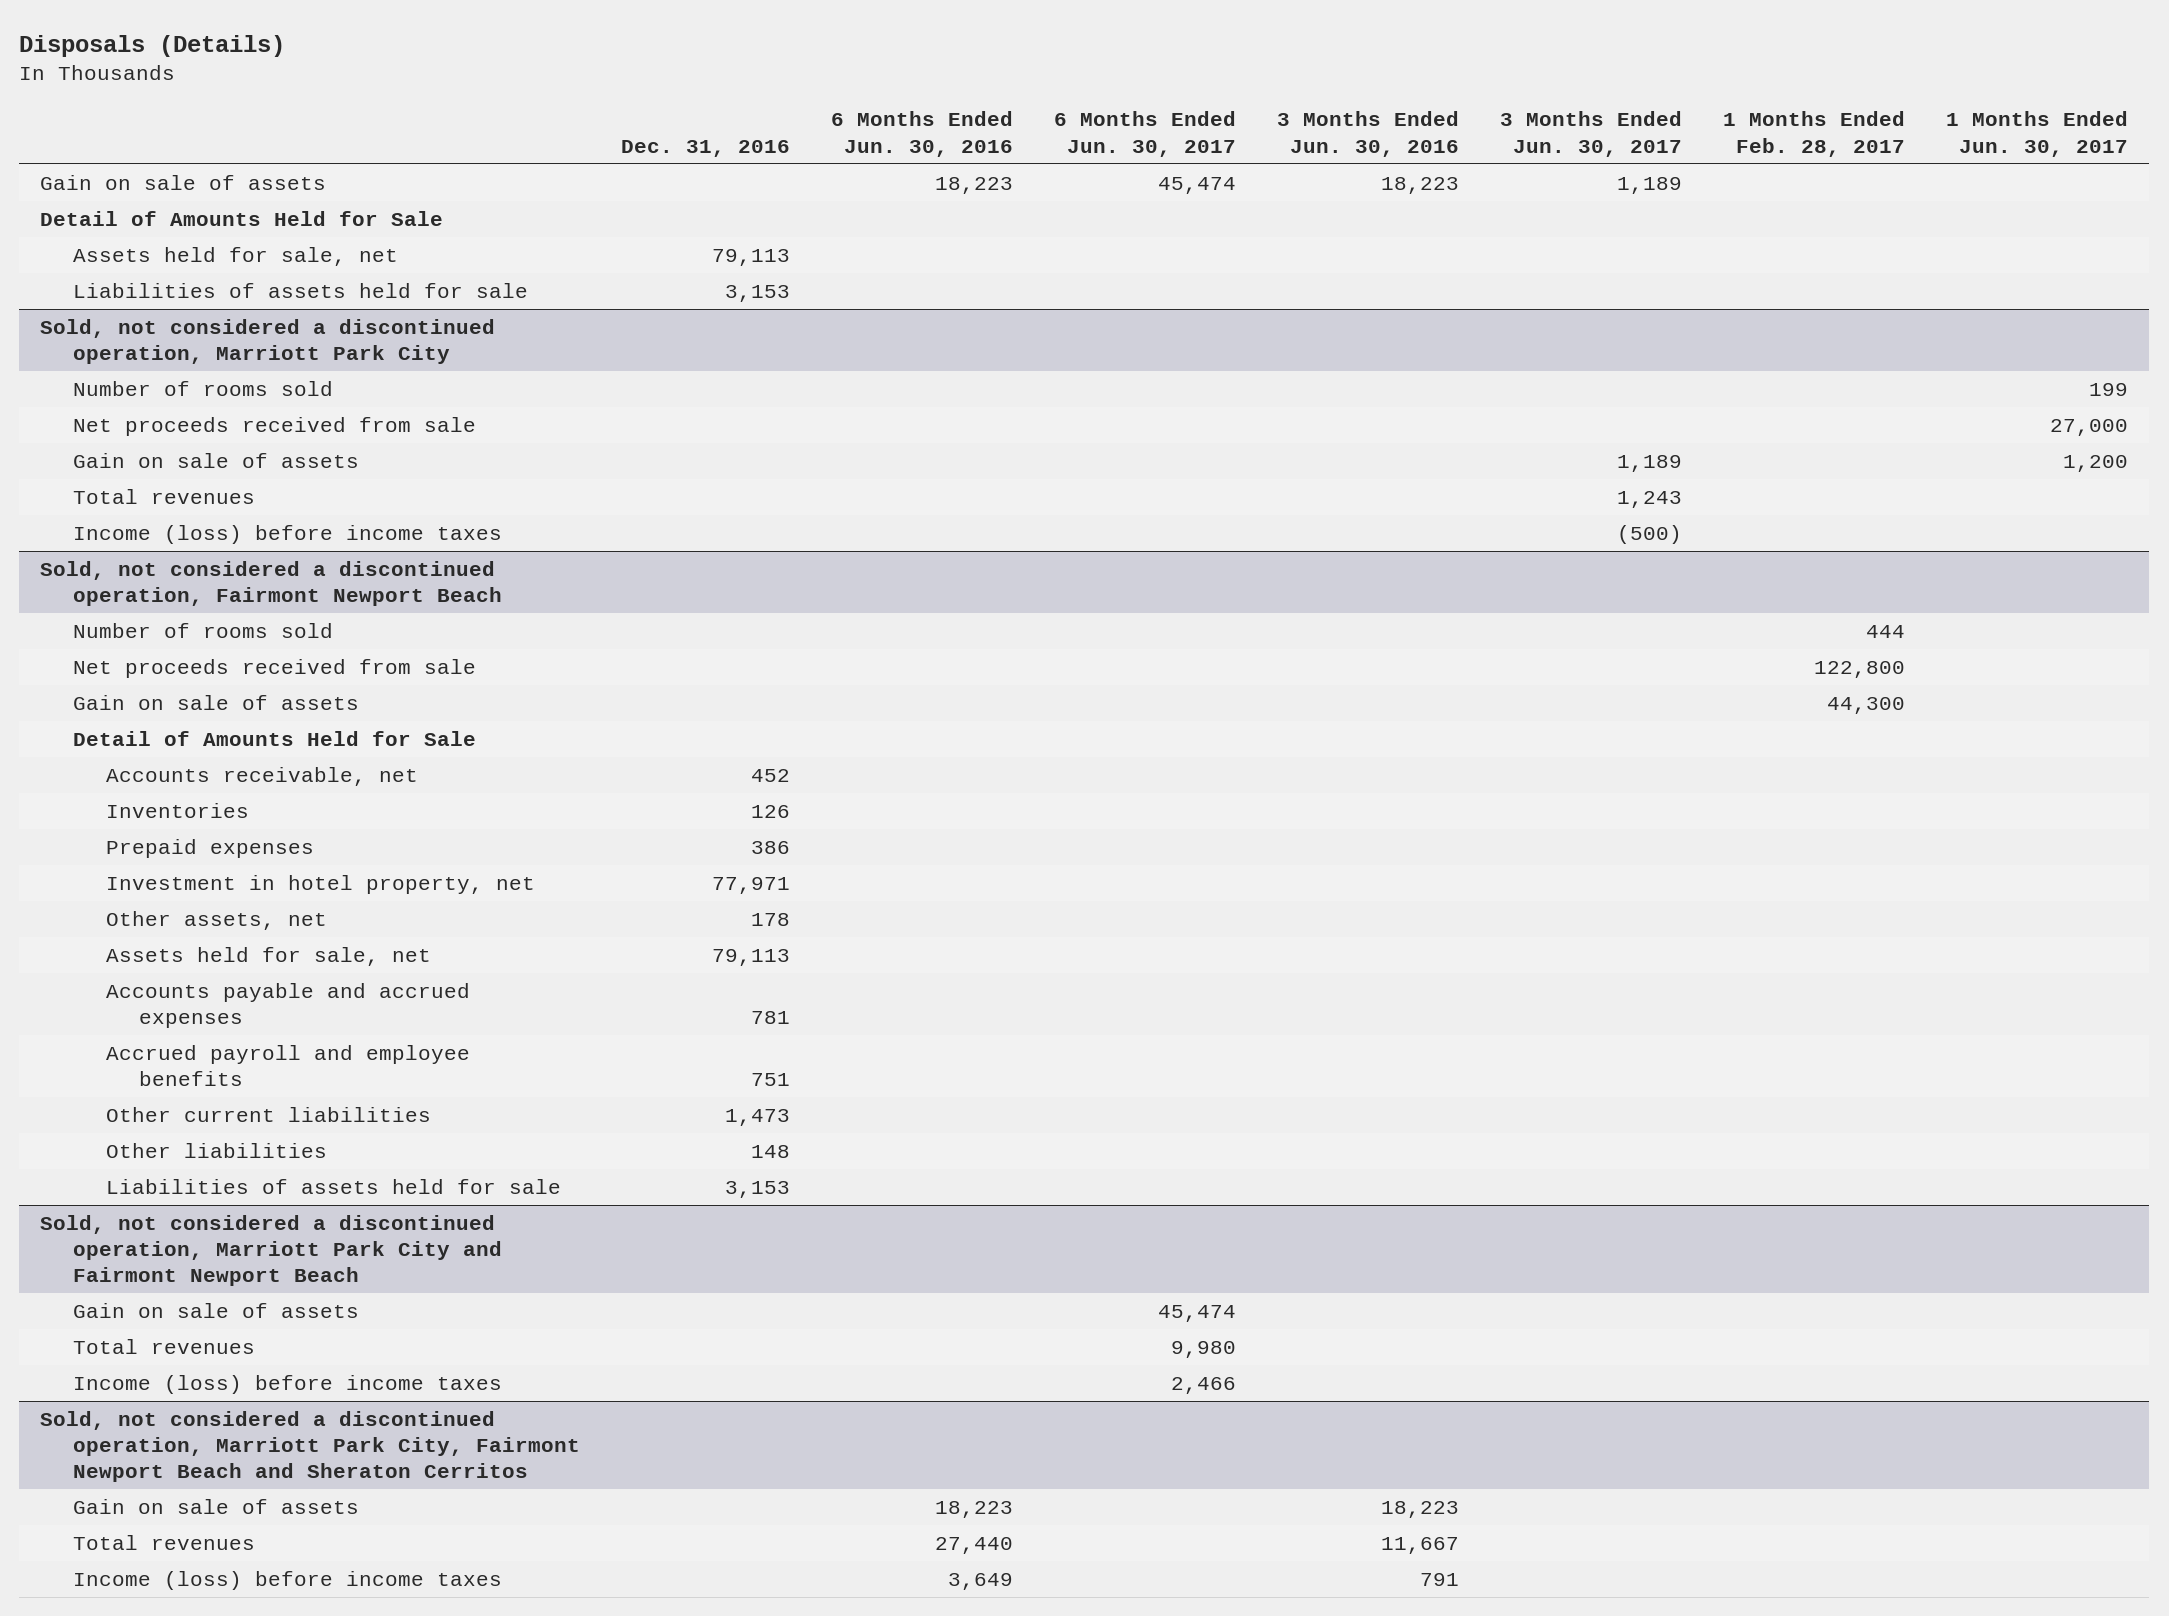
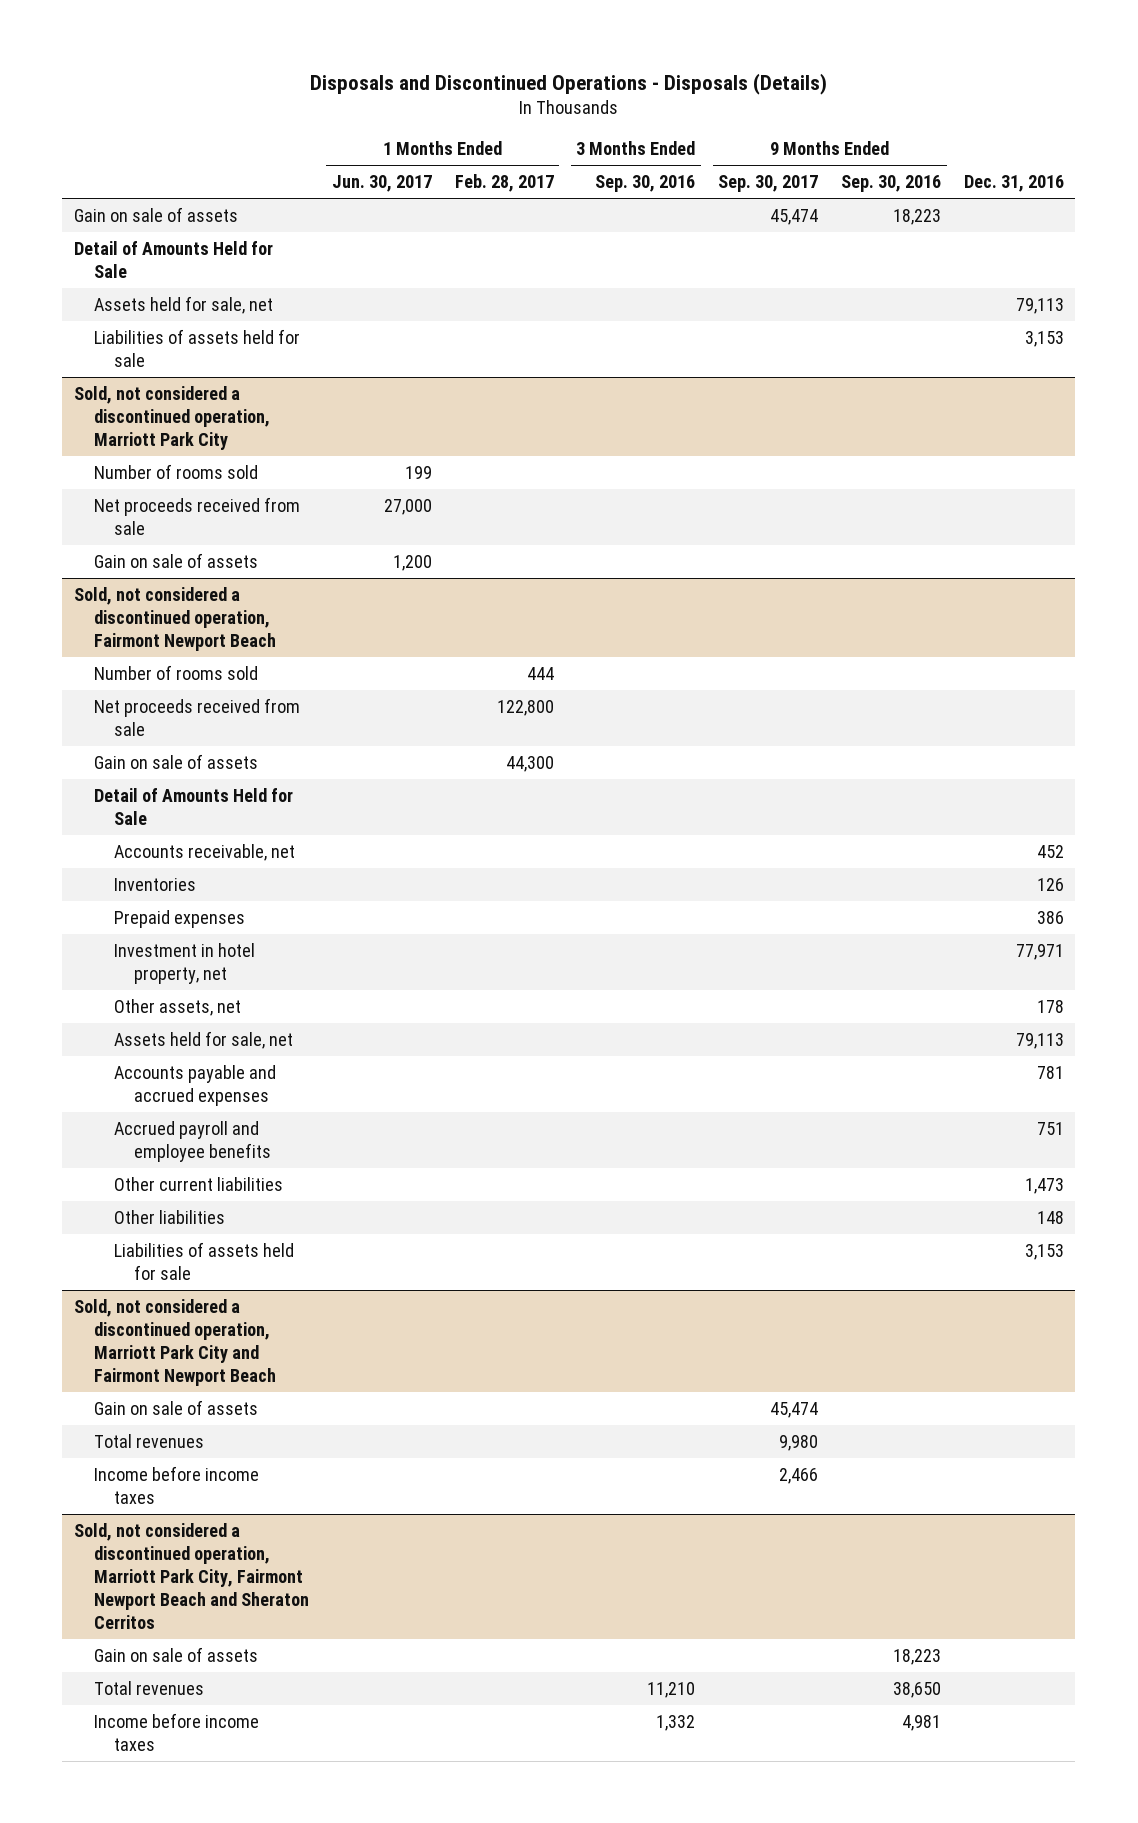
- Disposals (Details)
+ Disposals and Discontinued Operations - Disposals (Details)
- | Dec. 31, 2016 | 6 Months Ended Jun. 30, 2016 | 6 Months Ended Jun. 30, 2017 | 3 Months Ended Jun. 30, 2016 | 3 Months Ended Jun. 30, 2017 | 1 Months Ended Feb. 28, 2017 | 1 Months Ended Jun. 30, 2017
+ | 1 Months Ended Jun. 30, 2017 | 1 Months Ended Feb. 28, 2017 | 3 Months Ended Sep. 30, 2016 | 9 Months Ended Sep. 30, 2017 | 9 Months Ended Sep. 30, 2016 | Dec. 31, 2016
@ Sold, not considered a discontinued operation, Marriott Park City
- Total revenues | | | | | 1,243 | |
- Income (loss) before income taxes | | | | | (500) | |
@ Sold, not considered a discontinued operation, Marriott Park City and Fairmont Newport Beach
- Income (loss) before income taxes | | | 2,466 | | | |
+ Income before income taxes | | | | 2,466 | |
@ Sold, not considered a discontinued operation, Marriott Park City, Fairmont Newport Beach and Sheraton Cerritos
- Income (loss) before income taxes | | 3,649 | | 791 | | |
+ Income before income taxes | | | 1,332 | | 4,981 |

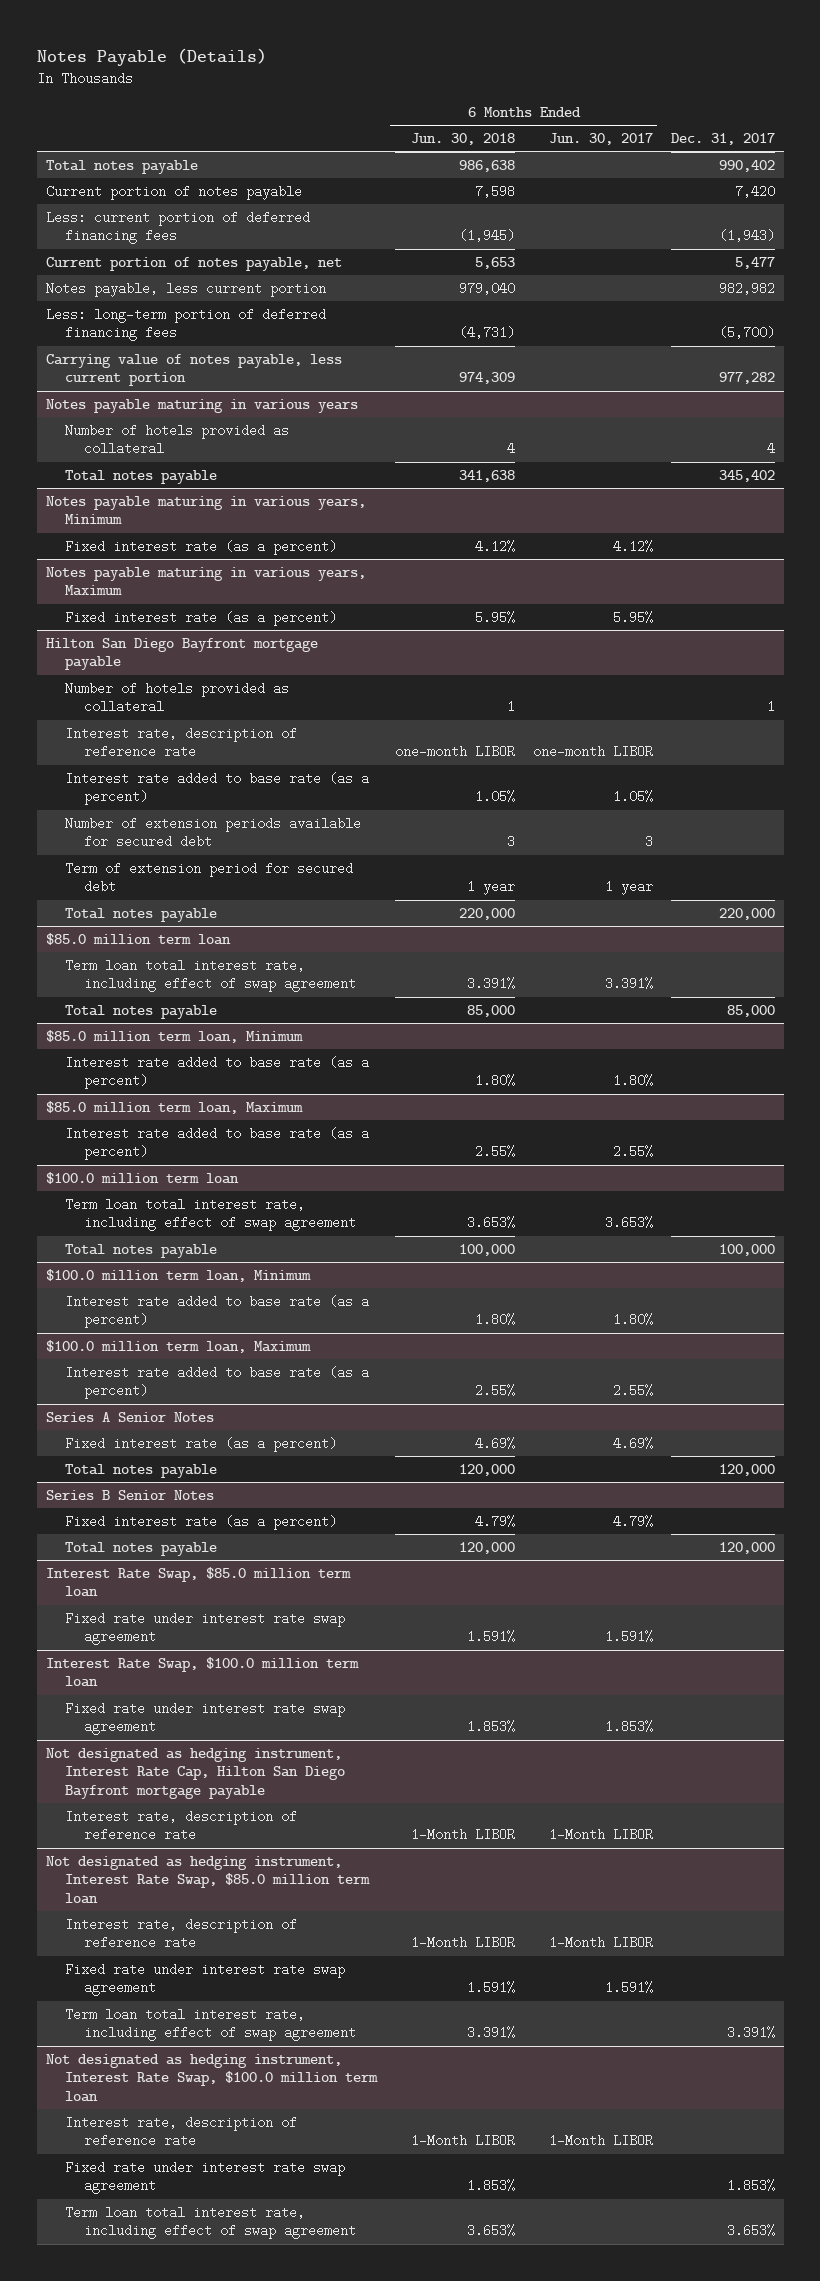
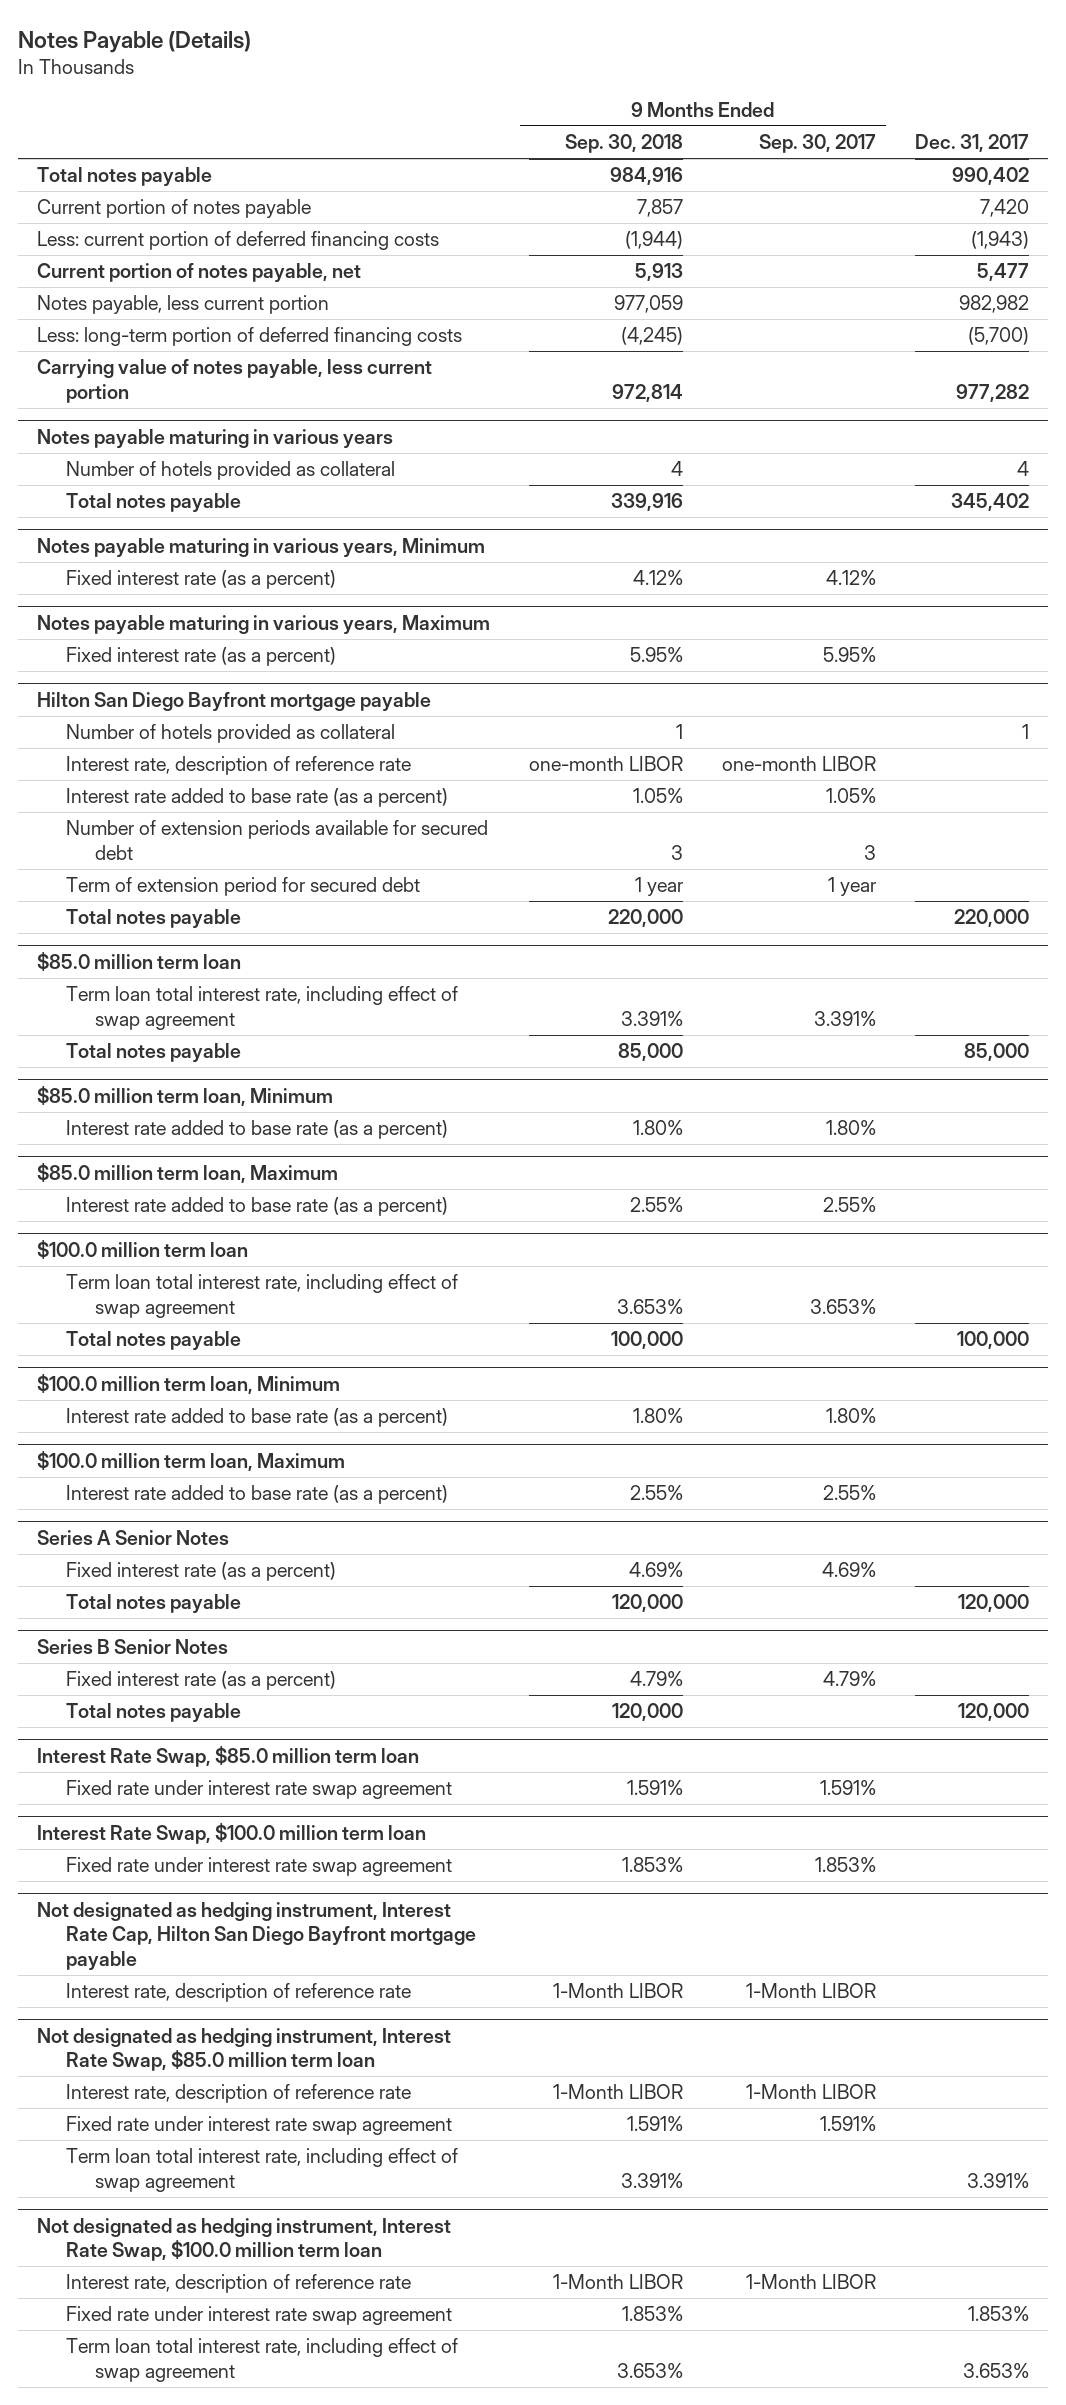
- | 6 Months Ended Jun. 30, 2018 | 6 Months Ended Jun. 30, 2017 | Dec. 31, 2017
+ | 9 Months Ended Sep. 30, 2018 | 9 Months Ended Sep. 30, 2017 | Dec. 31, 2017
- Less: current portion of deferred financing fees | (1,945) | | (1,943)
+ Less: current portion of deferred financing costs | (1,944) | | (1,943)
- Less: long-term portion of deferred financing fees | (4,731) | | (5,700)
+ Less: long-term portion of deferred financing costs | (4,245) | | (5,700)

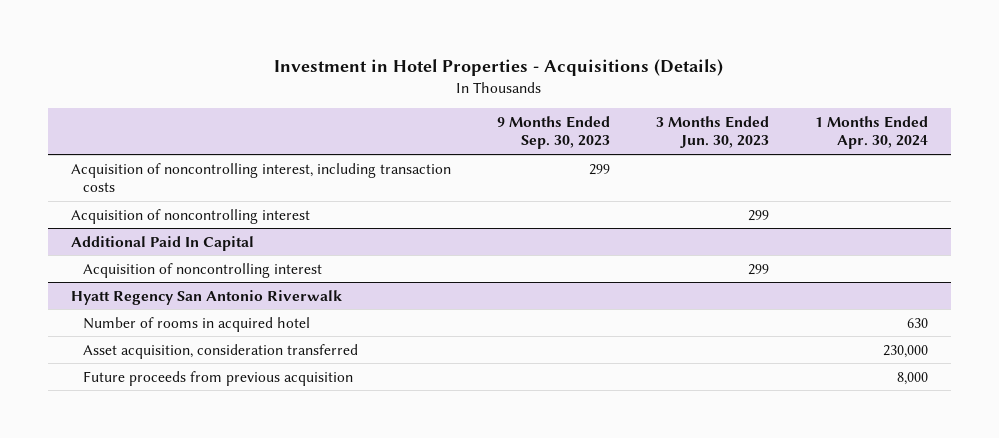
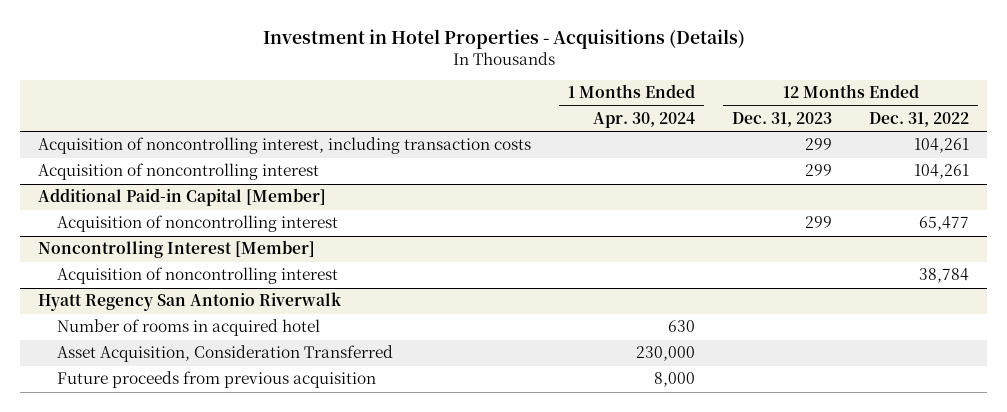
- | 9 Months Ended Sep. 30, 2023 | 3 Months Ended Jun. 30, 2023 | 1 Months Ended Apr. 30, 2024
+ | 1 Months Ended Apr. 30, 2024 | 12 Months Ended Dec. 31, 2023 | 12 Months Ended Dec. 31, 2022
- Additional Paid In Capital
+ Additional Paid-in Capital [Member]
+ Noncontrolling Interest [Member]
+ Acquisition of noncontrolling interest | | | 38,784
@ Hyatt Regency San Antonio Riverwalk
- Asset acquisition, consideration transferred | | | 230,000
+ Asset Acquisition, Consideration Transferred | 230,000 | |

